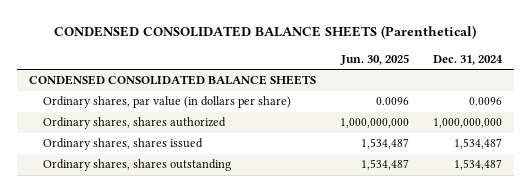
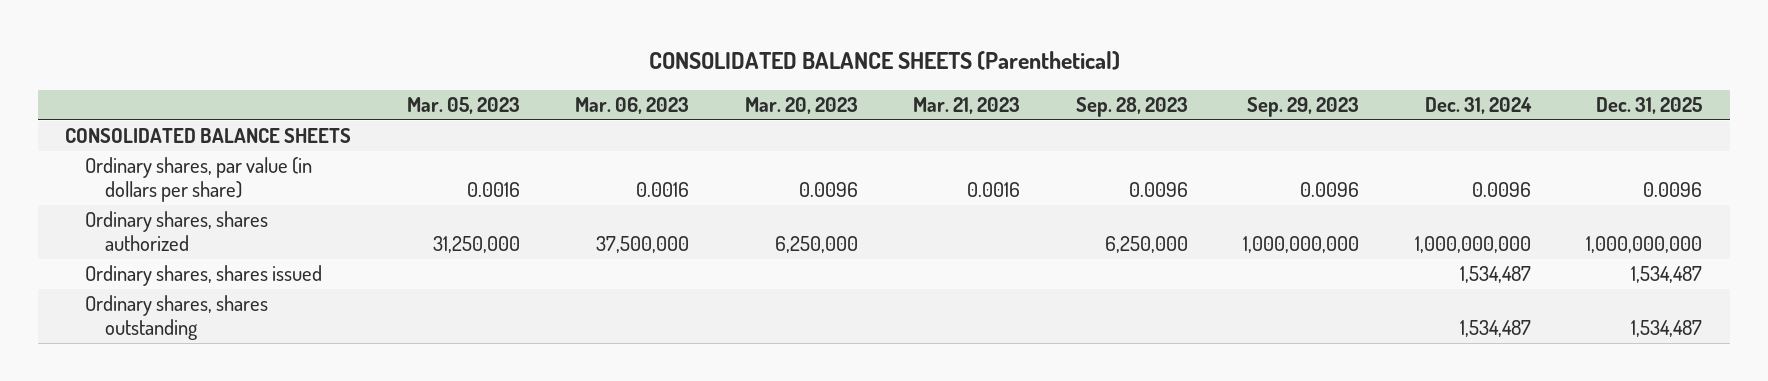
- CONDENSED CONSOLIDATED BALANCE SHEETS (Parenthetical)
+ CONSOLIDATED BALANCE SHEETS (Parenthetical)
- | Jun. 30, 2025 | Dec. 31, 2024
+ | Mar. 05, 2023 | Mar. 06, 2023 | Mar. 20, 2023 | Mar. 21, 2023 | Sep. 28, 2023 | Sep. 29, 2023 | Dec. 31, 2024 | Dec. 31, 2025
- CONDENSED CONSOLIDATED BALANCE SHEETS
+ CONSOLIDATED BALANCE SHEETS

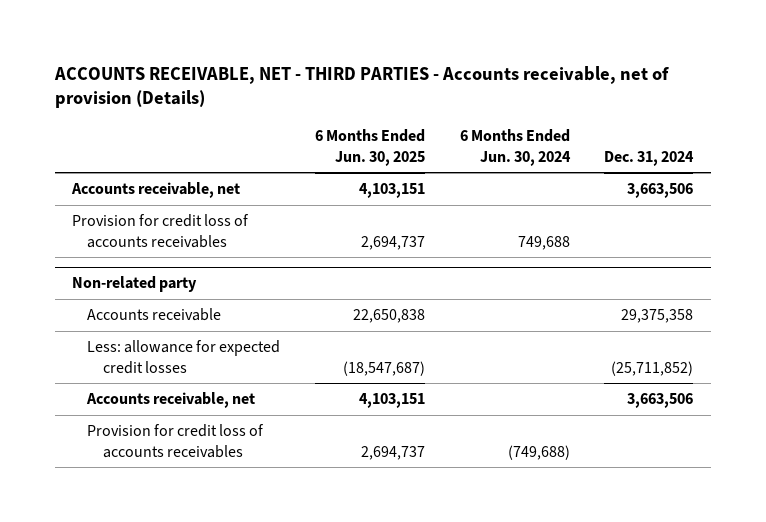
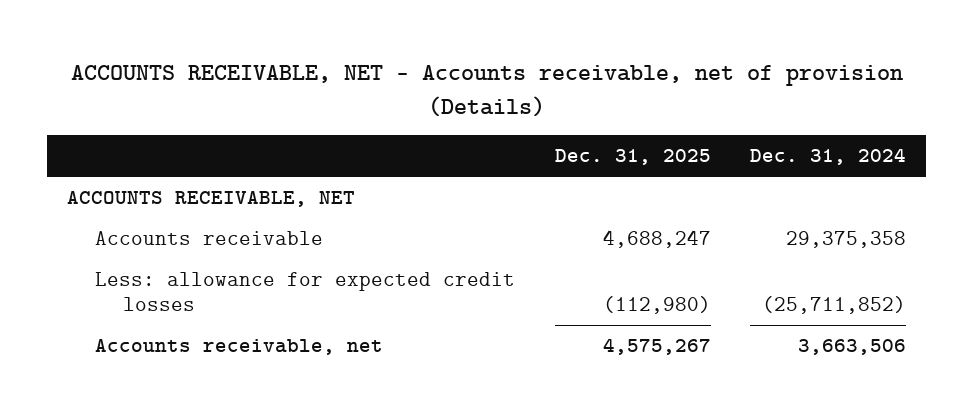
- ACCOUNTS RECEIVABLE, NET - THIRD PARTIES - Accounts receivable, net of provision (Details)
+ ACCOUNTS RECEIVABLE, NET - Accounts receivable, net of provision (Details)
- | 6 Months Ended Jun. 30, 2025 | 6 Months Ended Jun. 30, 2024 | Dec. 31, 2024
+ | Dec. 31, 2025 | Dec. 31, 2024
- Accounts receivable, net | 4,103,151 | | 3,663,506
- Provision for credit loss of accounts receivables | 2,694,737 | 749,688 |
- Non-related party
+ ACCOUNTS RECEIVABLE, NET
- Provision for credit loss of accounts receivables | 2,694,737 | (749,688) |

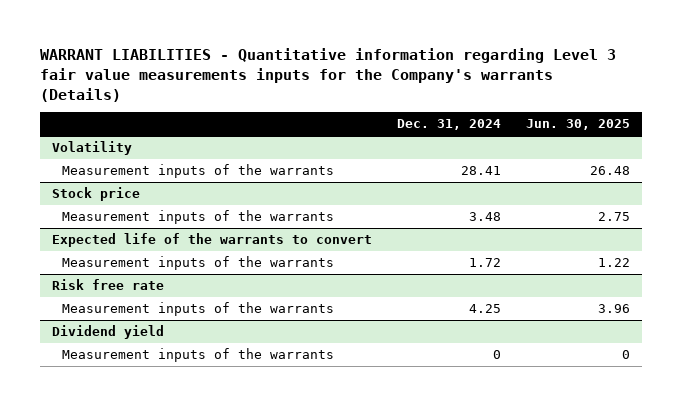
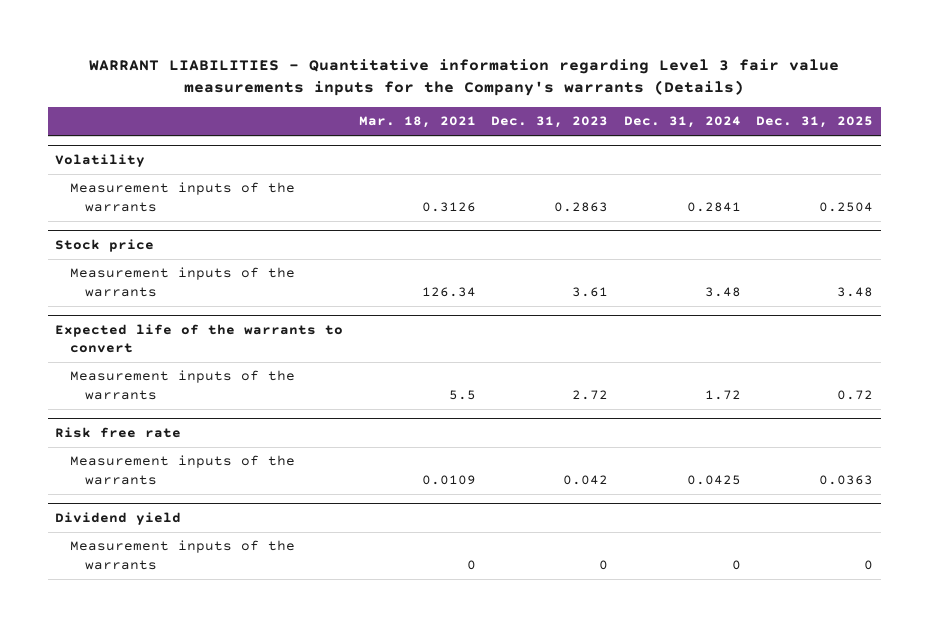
- | Dec. 31, 2024 | Jun. 30, 2025
+ | Mar. 18, 2021 | Dec. 31, 2023 | Dec. 31, 2024 | Dec. 31, 2025
@ Volatility
- Measurement inputs of the warrants | 28.41 | 26.48
+ Measurement inputs of the warrants | 0.3126 | 0.2863 | 0.2841 | 0.2504
@ Risk free rate
- Measurement inputs of the warrants | 4.25 | 3.96
+ Measurement inputs of the warrants | 0.0109 | 0.042 | 0.0425 | 0.0363

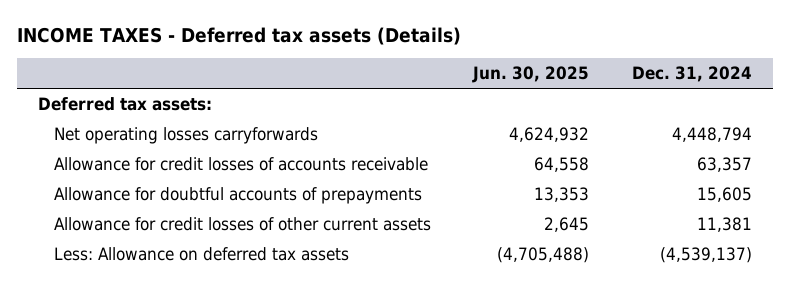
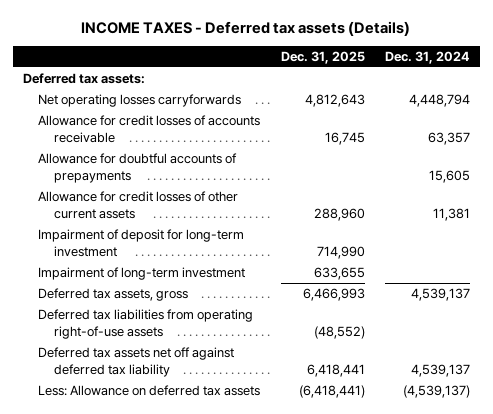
- | Jun. 30, 2025 | Dec. 31, 2024
+ | Dec. 31, 2025 | Dec. 31, 2024
+ Impairment of deposit for long-term investment | 714,990 |
+ Impairment of long-term investment | 633,655 |
+ Deferred tax assets, gross | 6,466,993 | 4,539,137
+ Deferred tax liabilities from operating right-of-use assets | (48,552) |
+ Deferred tax assets net off against deferred tax liability | 6,418,441 | 4,539,137

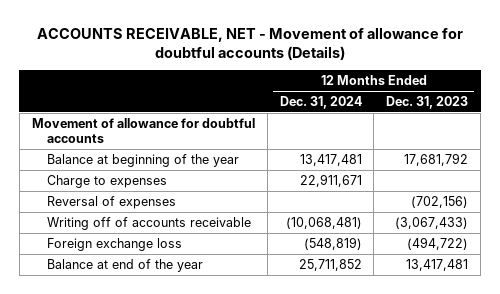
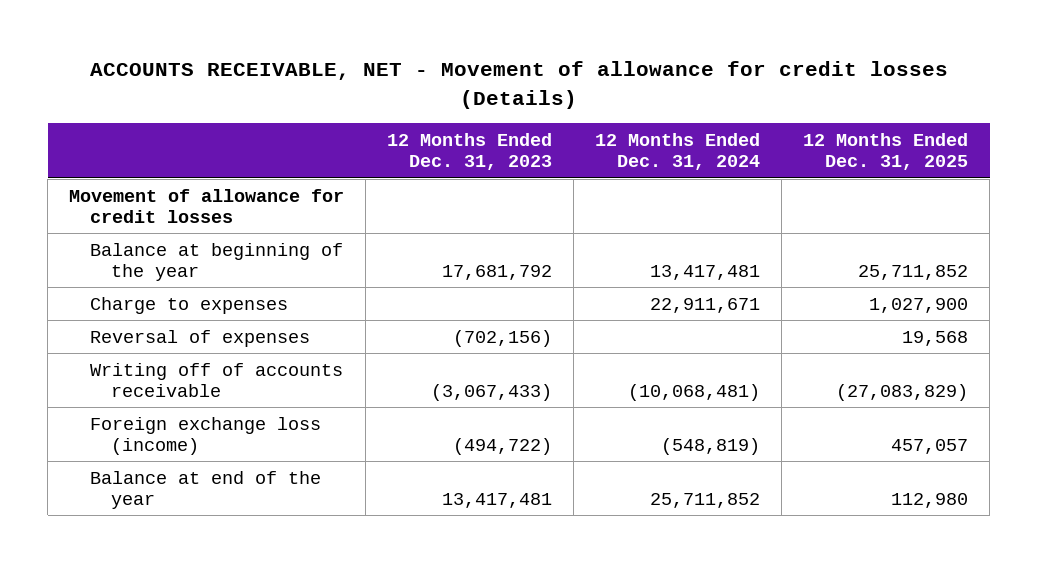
- ACCOUNTS RECEIVABLE, NET - Movement of allowance for doubtful accounts (Details)
+ ACCOUNTS RECEIVABLE, NET - Movement of allowance for credit losses (Details)
- | 12 Months Ended Dec. 31, 2024 | 12 Months Ended Dec. 31, 2023
+ | 12 Months Ended Dec. 31, 2023 | 12 Months Ended Dec. 31, 2024 | 12 Months Ended Dec. 31, 2025
- Movement of allowance for doubtful accounts
+ Movement of allowance for credit losses
- Foreign exchange loss | (548,819) | (494,722)
+ Foreign exchange loss (income) | (494,722) | (548,819) | 457,057

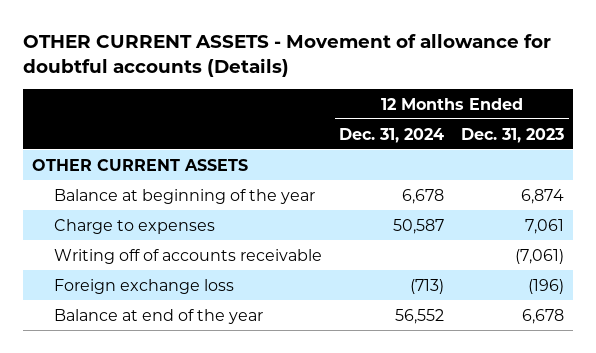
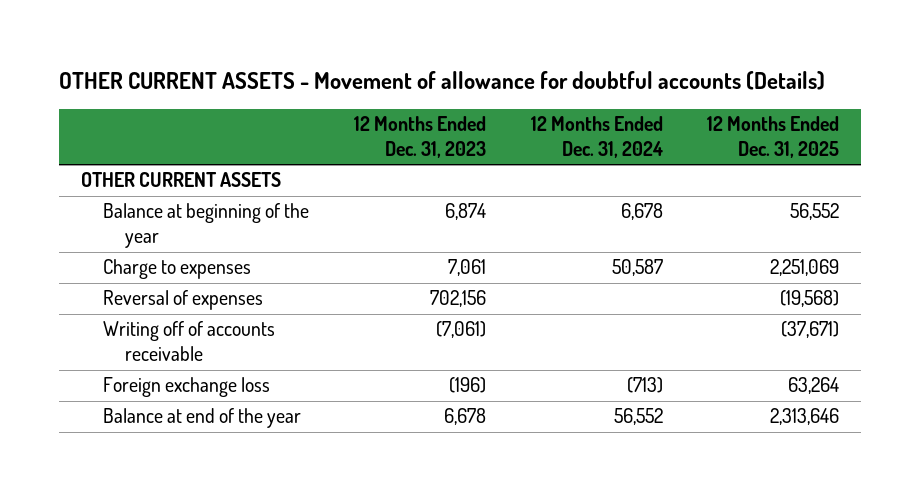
- | 12 Months Ended Dec. 31, 2024 | 12 Months Ended Dec. 31, 2023
+ | 12 Months Ended Dec. 31, 2023 | 12 Months Ended Dec. 31, 2024 | 12 Months Ended Dec. 31, 2025
+ Reversal of expenses | 702,156 | | (19,568)

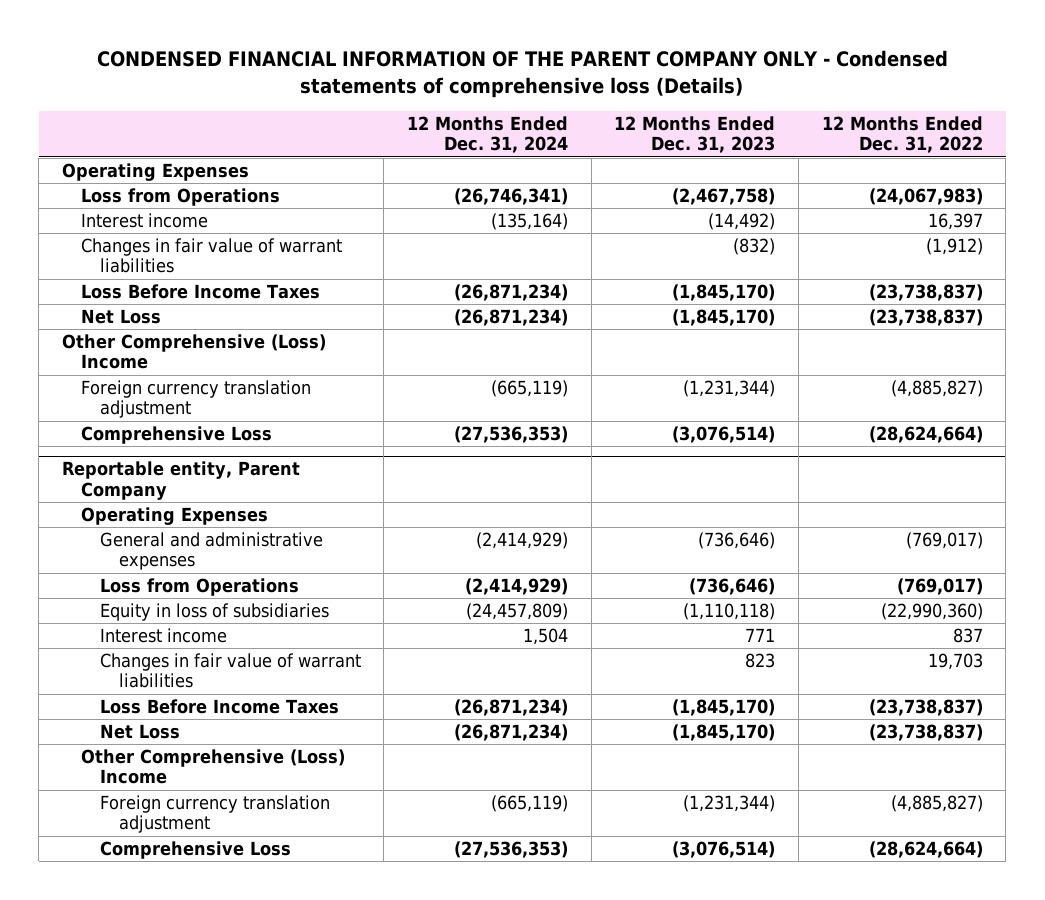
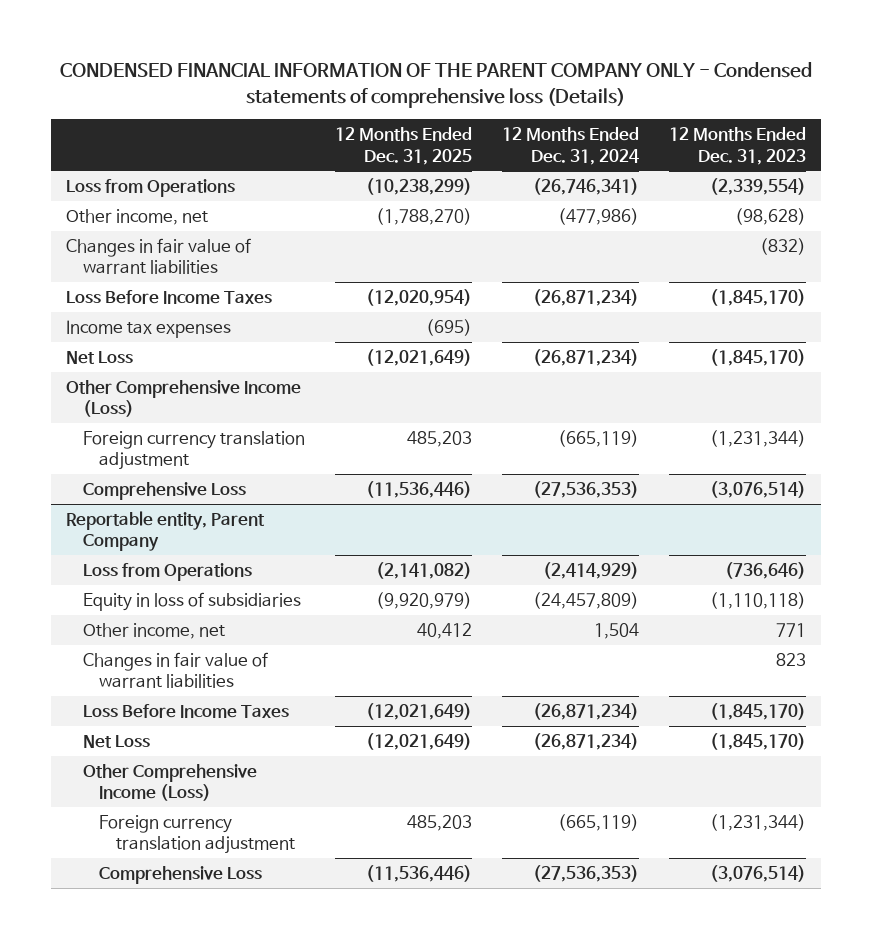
- | 12 Months Ended Dec. 31, 2024 | 12 Months Ended Dec. 31, 2023 | 12 Months Ended Dec. 31, 2022
+ | 12 Months Ended Dec. 31, 2025 | 12 Months Ended Dec. 31, 2024 | 12 Months Ended Dec. 31, 2023
- Operating Expenses
- Loss from Operations | (26,746,341) | (2,467,758) | (24,067,983)
- Interest income | (135,164) | (14,492) | 16,397
+ Loss from Operations | (10,238,299) | (26,746,341) | (2,339,554)
+ Other income, net | (1,788,270) | (477,986) | (98,628)
+ Income tax expenses | (695) | |
- Other Comprehensive (Loss) Income
+ Other Comprehensive Income (Loss)
@ Reportable entity, Parent Company
- Operating Expenses
- General and administrative expenses | (2,414,929) | (736,646) | (769,017)
- Interest income | 1,504 | 771 | 837
+ Other income, net | 40,412 | 1,504 | 771
- Other Comprehensive (Loss) Income
+ Other Comprehensive Income (Loss)

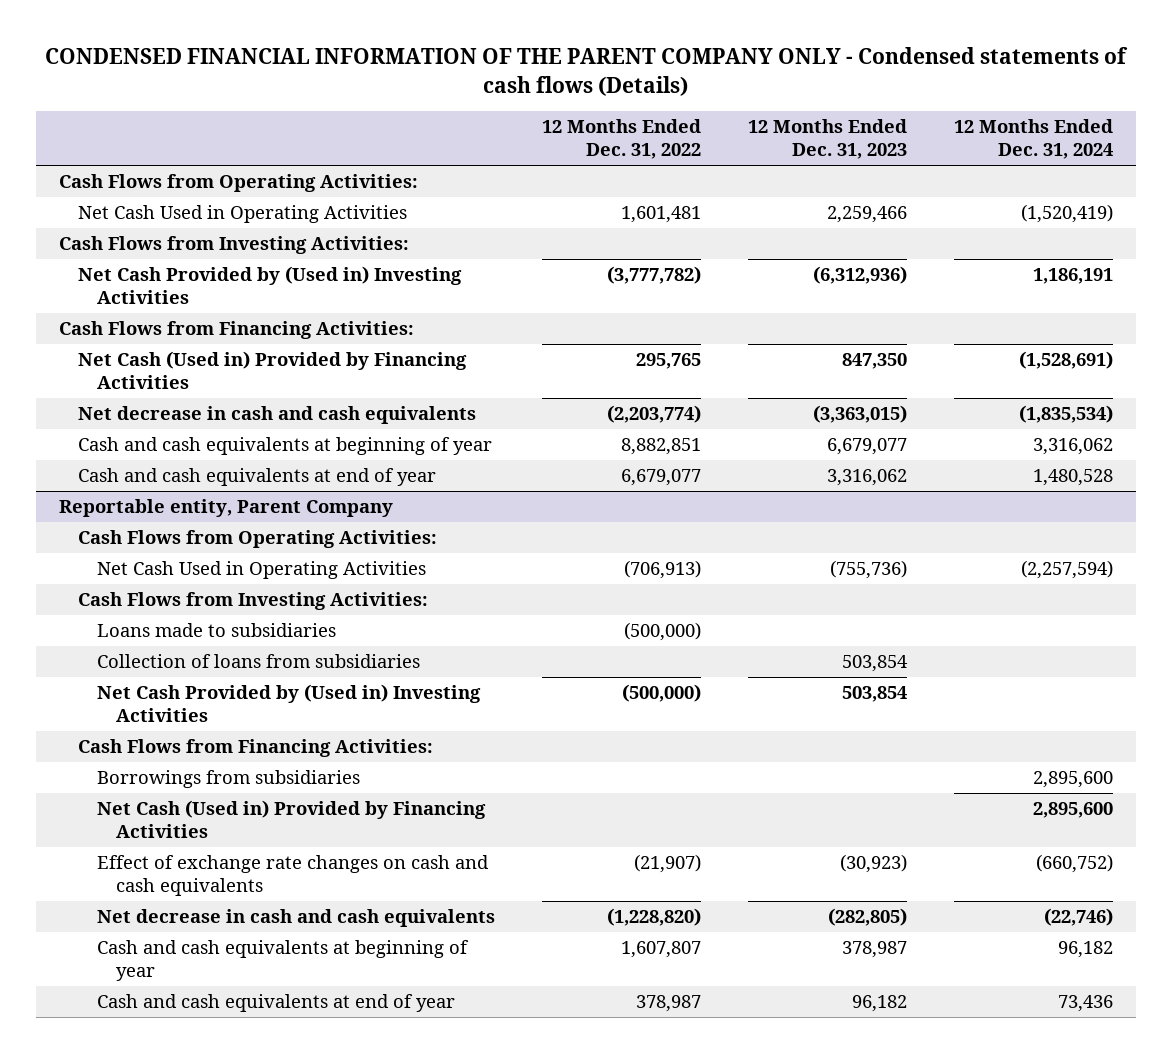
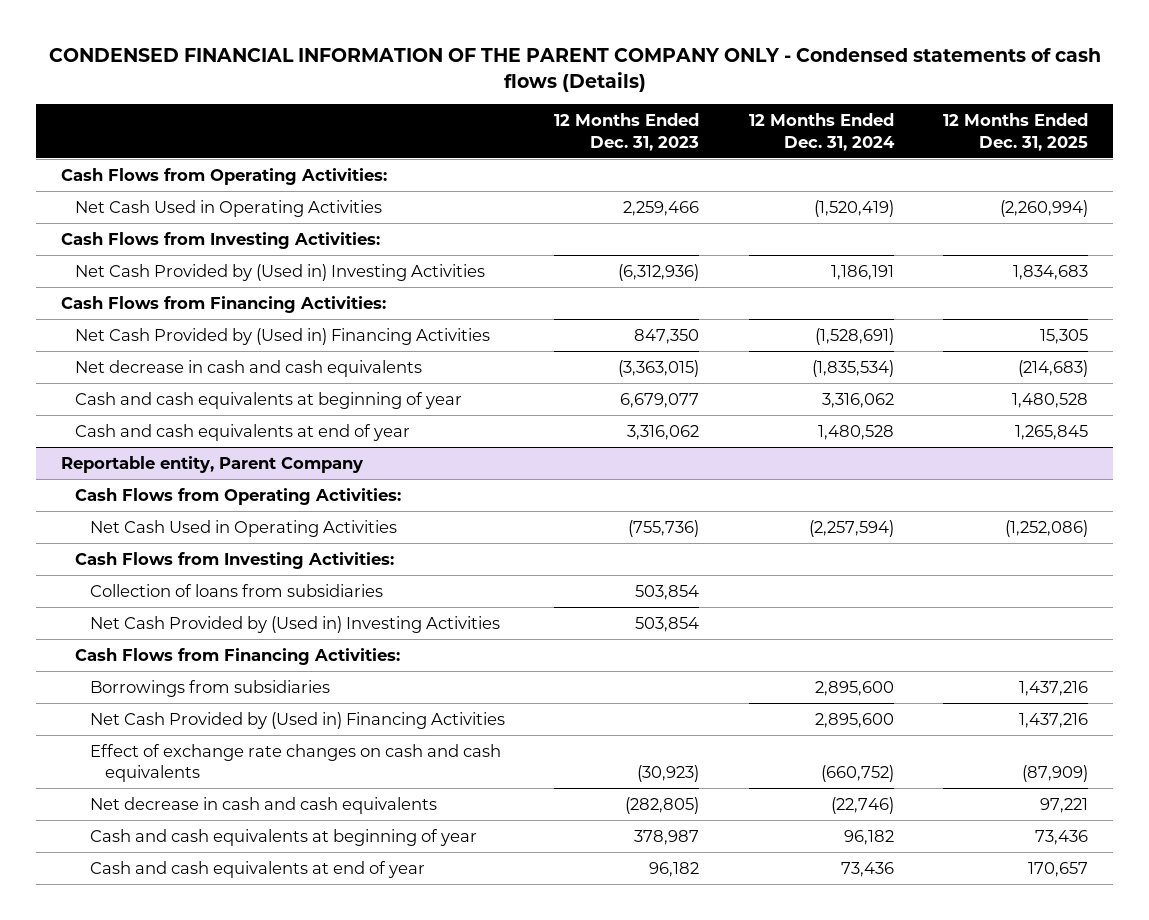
- | 12 Months Ended Dec. 31, 2022 | 12 Months Ended Dec. 31, 2023 | 12 Months Ended Dec. 31, 2024
+ | 12 Months Ended Dec. 31, 2023 | 12 Months Ended Dec. 31, 2024 | 12 Months Ended Dec. 31, 2025
- Net Cash (Used in) Provided by Financing Activities | 295,765 | 847,350 | (1,528,691)
+ Net Cash Provided by (Used in) Financing Activities | 847,350 | (1,528,691) | 15,305
@ Reportable entity, Parent Company
- Loans made to subsidiaries | (500,000) | |
- Net Cash (Used in) Provided by Financing Activities | | | 2,895,600
+ Net Cash Provided by (Used in) Financing Activities | | 2,895,600 | 1,437,216

